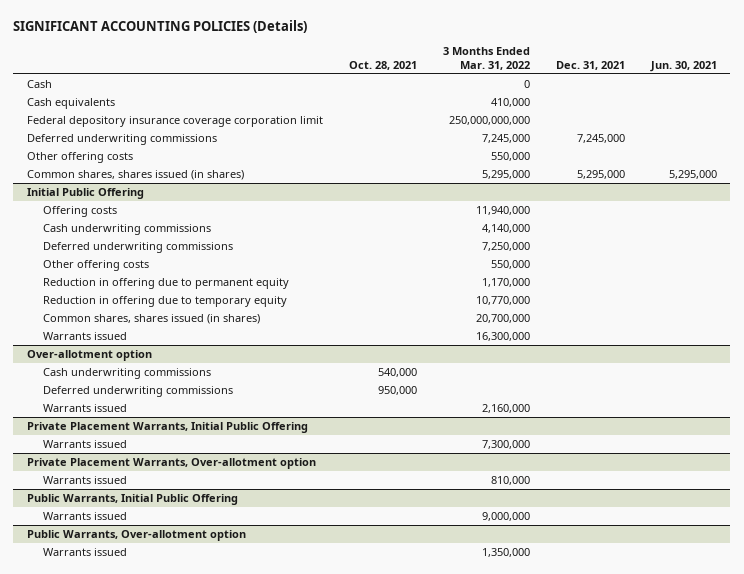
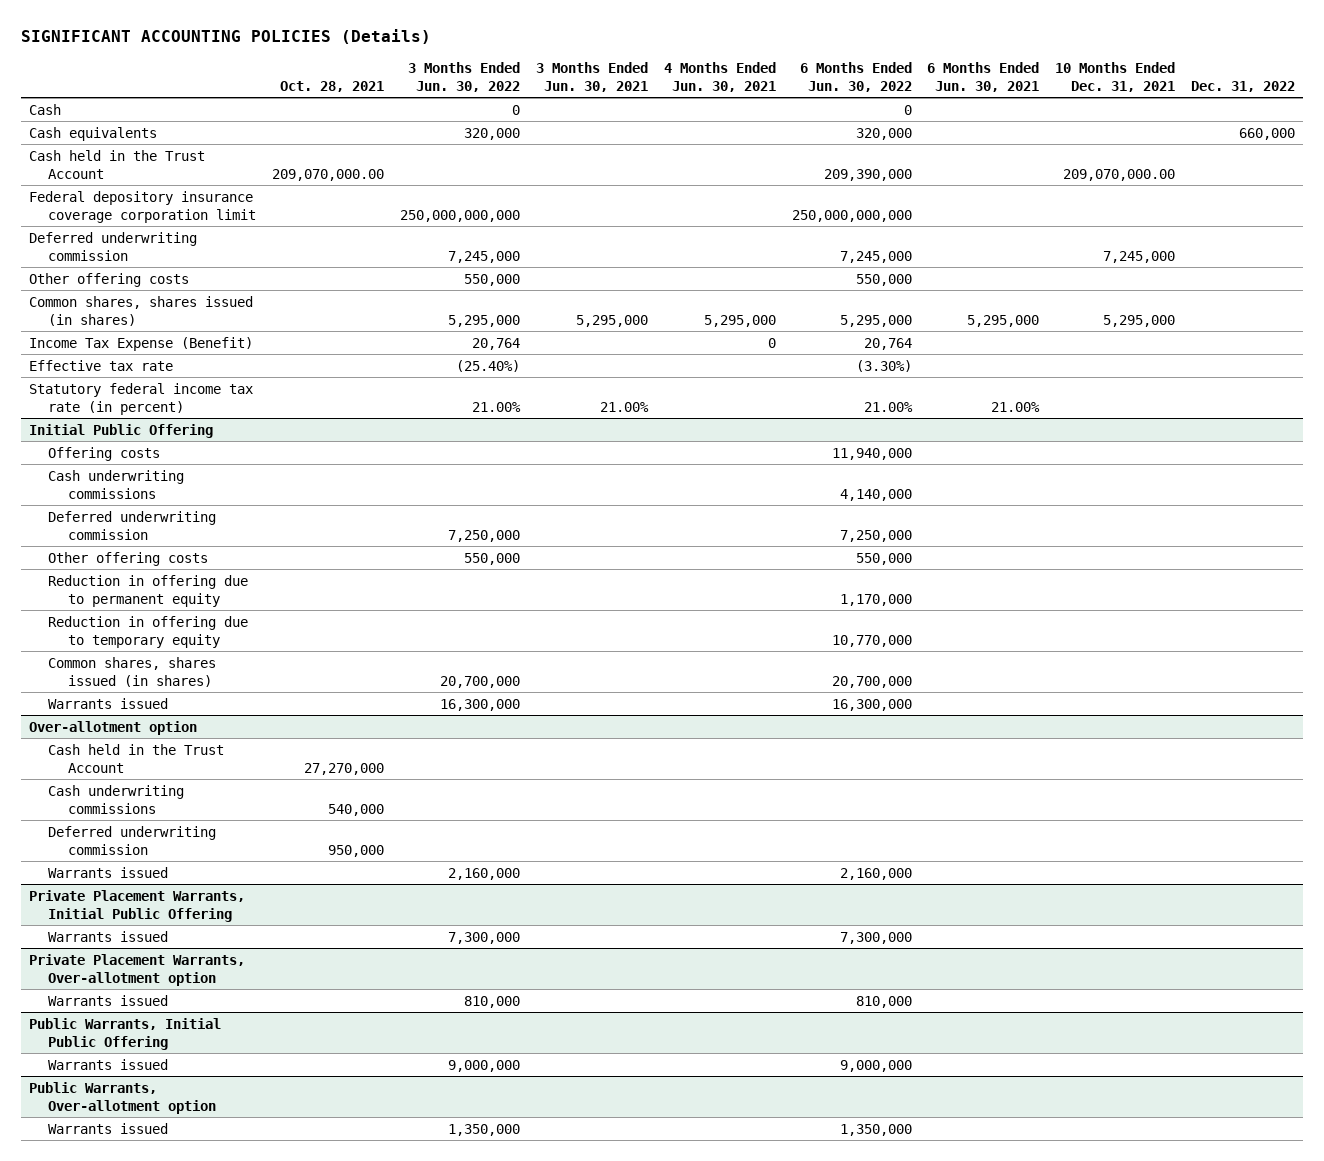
- | Oct. 28, 2021 | 3 Months Ended Mar. 31, 2022 | Dec. 31, 2021 | Jun. 30, 2021
+ | Oct. 28, 2021 | 3 Months Ended Jun. 30, 2022 | 3 Months Ended Jun. 30, 2021 | 4 Months Ended Jun. 30, 2021 | 6 Months Ended Jun. 30, 2022 | 6 Months Ended Jun. 30, 2021 | 10 Months Ended Dec. 31, 2021 | Dec. 31, 2022
+ Cash held in the Trust Account | 209,070,000.00 | | | | 209,390,000 | | 209,070,000.00 |
- Deferred underwriting commissions | | 7,245,000 | 7,245,000 |
+ Deferred underwriting commission | | 7,245,000 | | | 7,245,000 | | 7,245,000 |
+ Income Tax Expense (Benefit) | | 20,764 | | 0 | 20,764 | | |
+ Effective tax rate | | (25.40%) | | | (3.30%) | | |
+ Statutory federal income tax rate (in percent) | | 21.00% | 21.00% | | 21.00% | 21.00% | |
@ Initial Public Offering
- Deferred underwriting commissions | | 7,250,000 | |
+ Deferred underwriting commission | | 7,250,000 | | | 7,250,000 | | |
@ Over-allotment option
+ Cash held in the Trust Account | 27,270,000 | | | | | | |
- Deferred underwriting commissions | 950,000 | | |
+ Deferred underwriting commission | 950,000 | | | | | | |

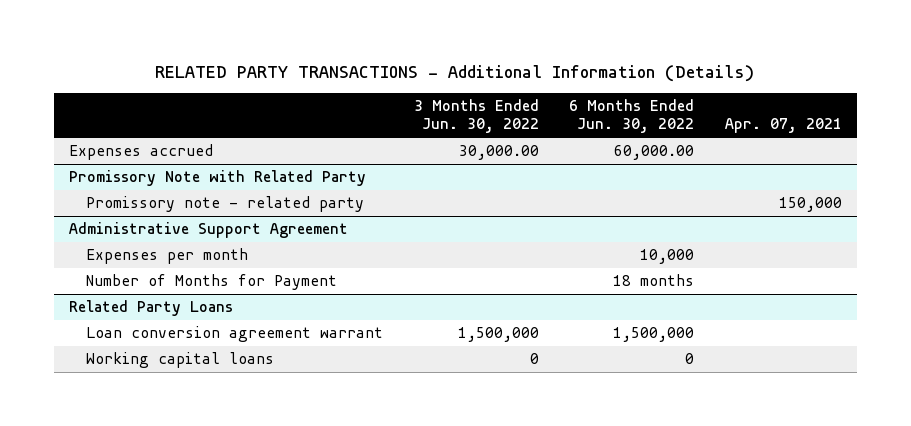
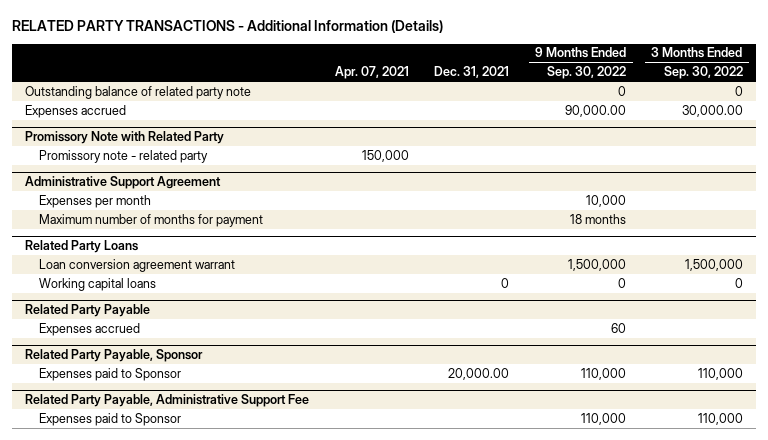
- | 3 Months Ended Jun. 30, 2022 | 6 Months Ended Jun. 30, 2022 | Apr. 07, 2021
+ | Apr. 07, 2021 | Dec. 31, 2021 | 9 Months Ended Sep. 30, 2022 | 3 Months Ended Sep. 30, 2022
+ Outstanding balance of related party note | | | 0 | 0
@ Administrative Support Agreement
- Number of Months for Payment | | 18 months |
+ Maximum number of months for payment | | | 18 months |
+ Related Party Payable
+ Expenses accrued | | | 60 |
+ Related Party Payable, Sponsor
+ Expenses paid to Sponsor | | 20,000.00 | 110,000 | 110,000
+ Related Party Payable, Administrative Support Fee
+ Expenses paid to Sponsor | | | 110,000 | 110,000

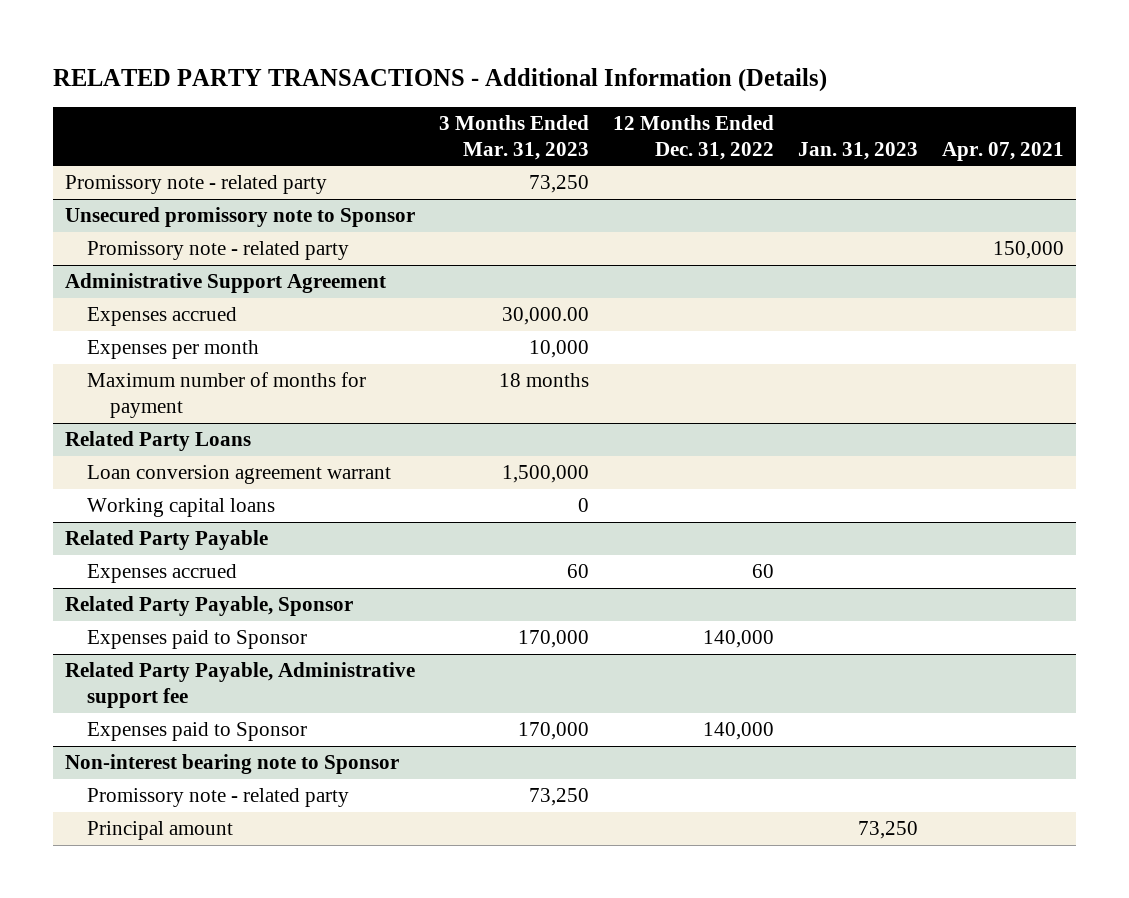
- | Apr. 07, 2021 | Dec. 31, 2021 | 9 Months Ended Sep. 30, 2022 | 3 Months Ended Sep. 30, 2022
+ | 3 Months Ended Mar. 31, 2023 | 12 Months Ended Dec. 31, 2022 | Jan. 31, 2023 | Apr. 07, 2021
- Outstanding balance of related party note | | | 0 | 0
- Expenses accrued | | | 90,000.00 | 30,000.00
- Promissory Note with Related Party
+ Promissory note - related party | 73,250 | | |
+ Unsecured promissory note to Sponsor
@ Administrative Support Agreement
+ Expenses accrued | 30,000.00 | | |
- Related Party Payable, Administrative Support Fee
+ Related Party Payable, Administrative support fee
+ Non-interest bearing note to Sponsor
+ Promissory note - related party | 73,250 | | |
+ Principal amount | | | 73,250 |

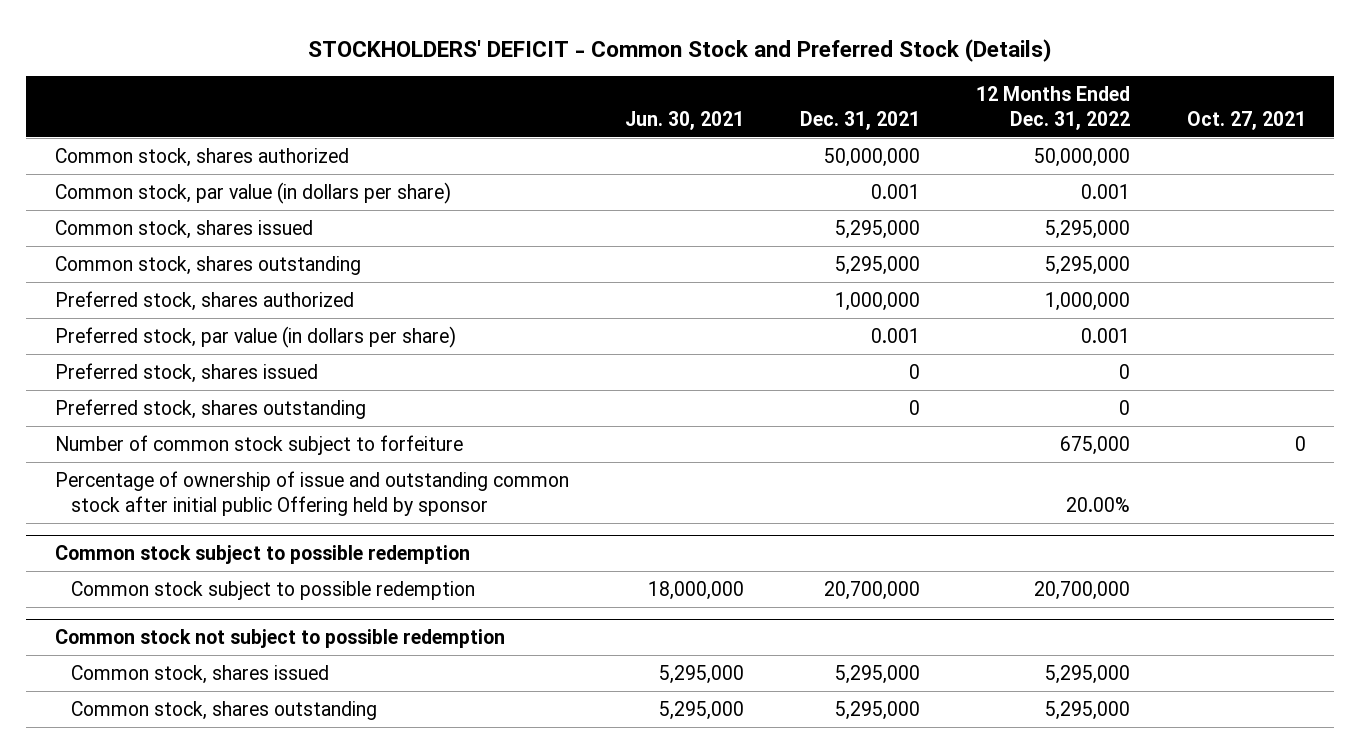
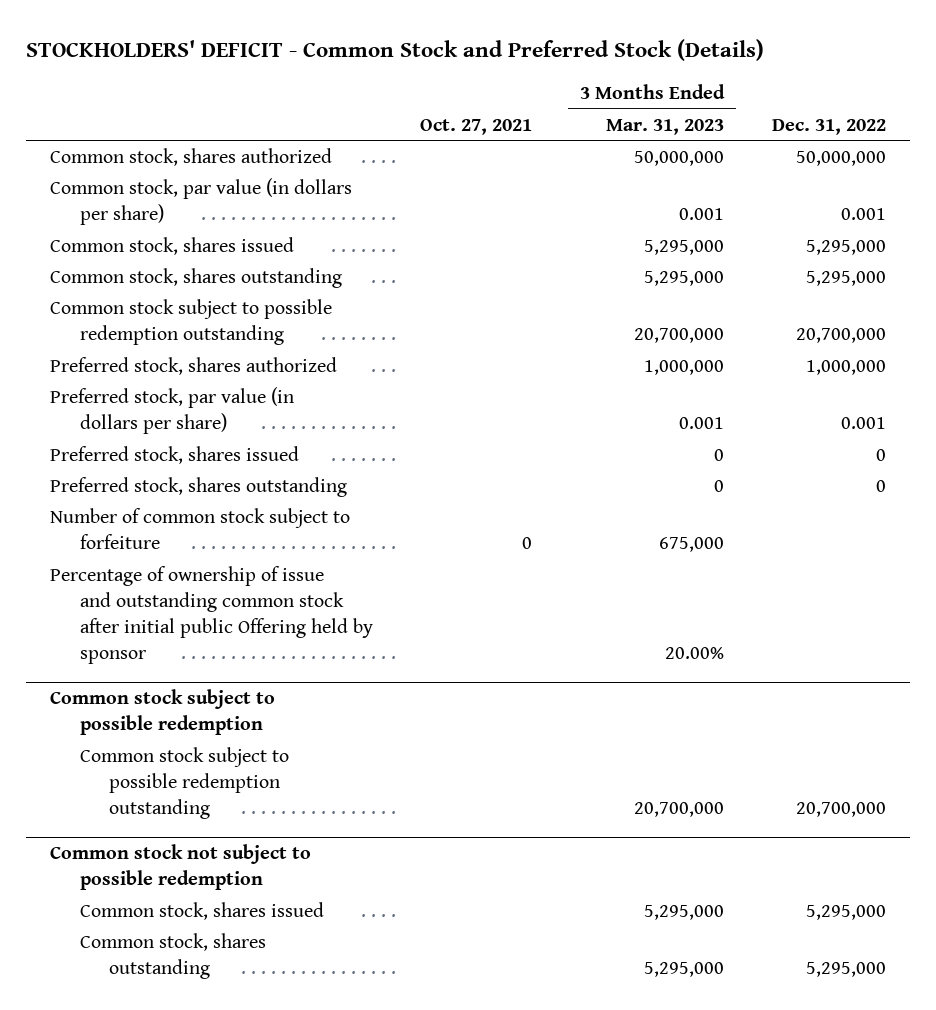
- | Jun. 30, 2021 | Dec. 31, 2021 | 12 Months Ended Dec. 31, 2022 | Oct. 27, 2021
+ | Oct. 27, 2021 | 3 Months Ended Mar. 31, 2023 | Dec. 31, 2022
+ Common stock subject to possible redemption outstanding | | 20,700,000 | 20,700,000
@ Common stock subject to possible redemption
- Common stock subject to possible redemption | 18,000,000 | 20,700,000 | 20,700,000 |
+ Common stock subject to possible redemption outstanding | | 20,700,000 | 20,700,000

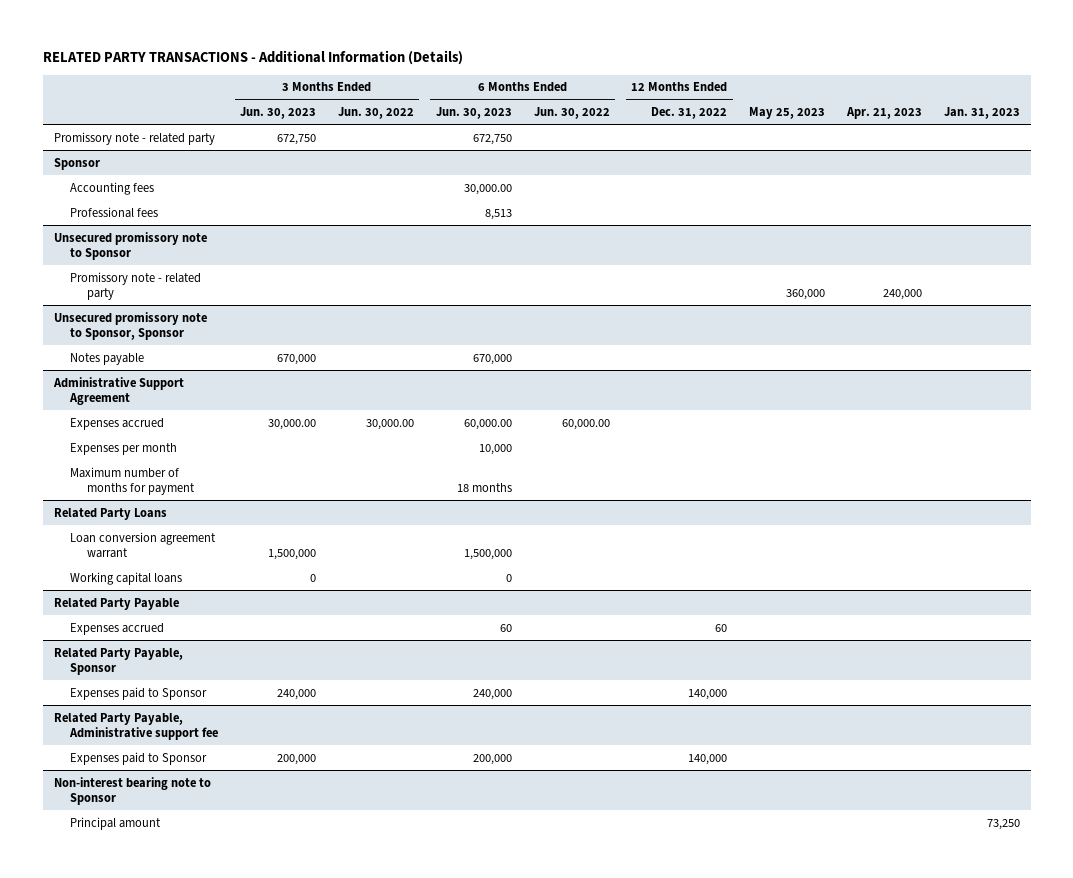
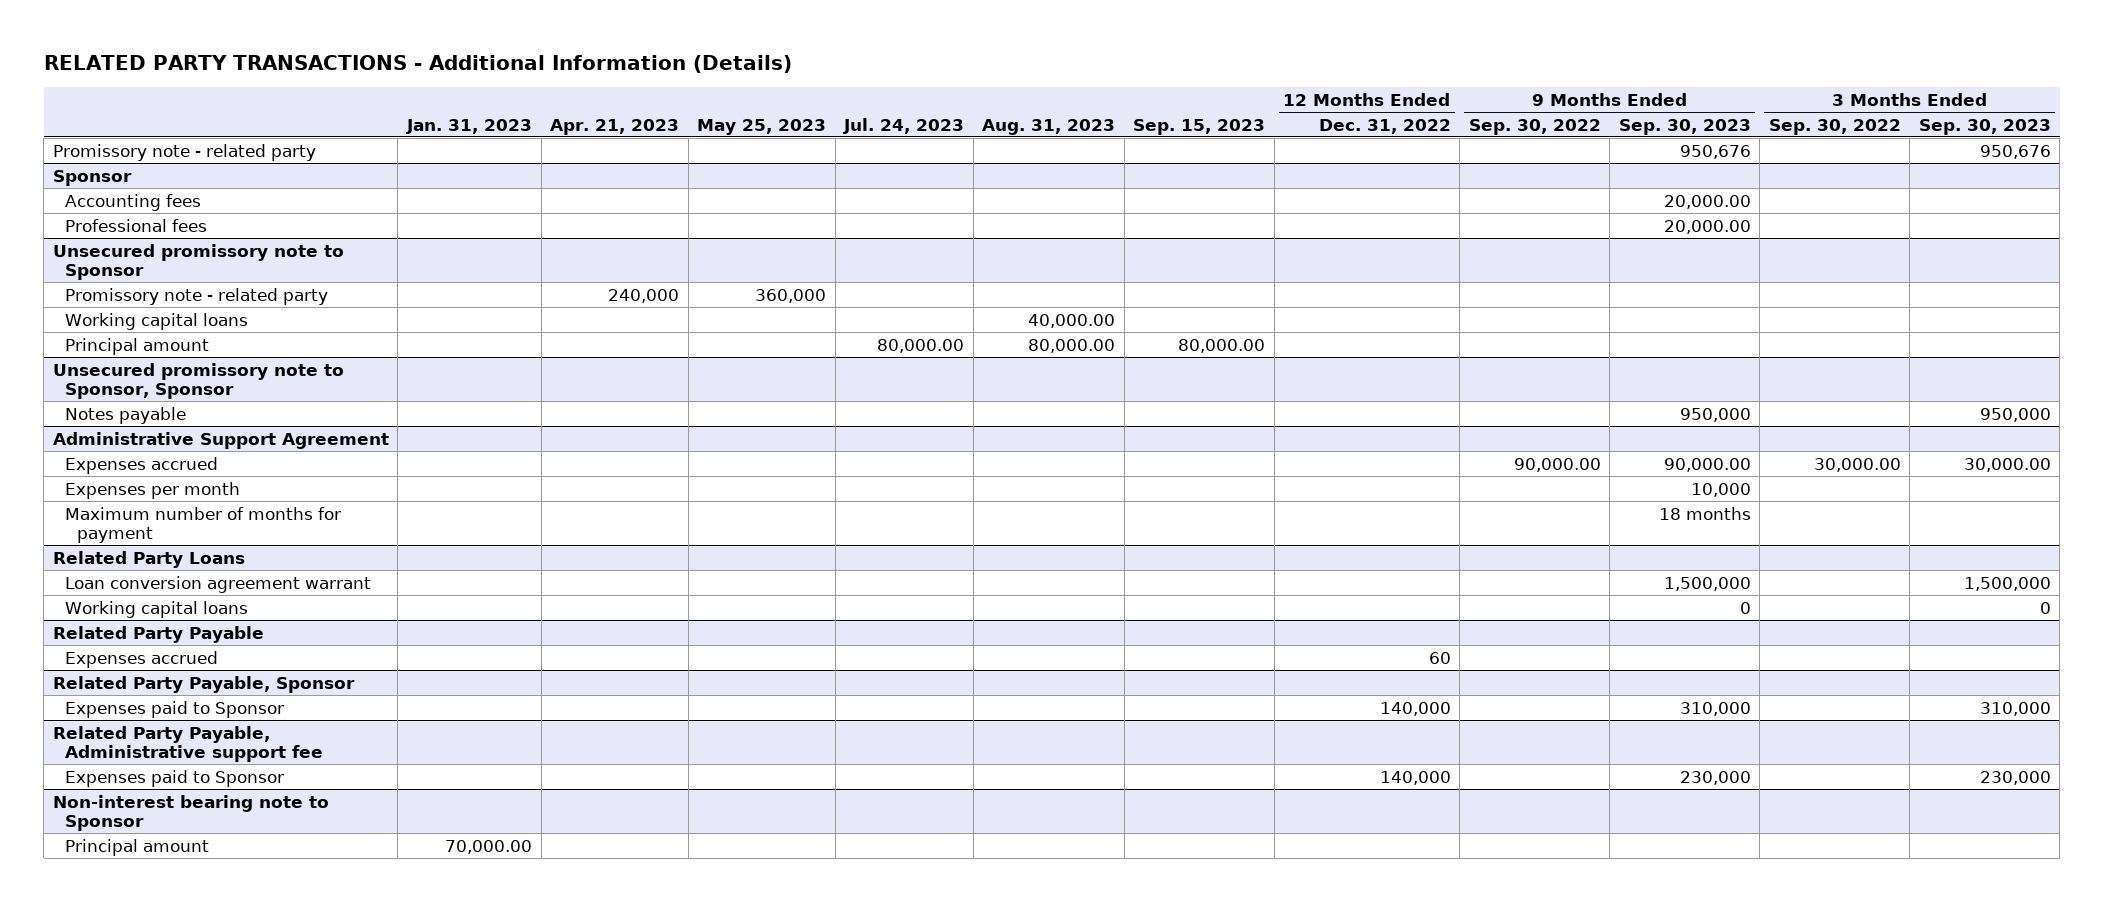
- | 3 Months Ended Jun. 30, 2023 | 3 Months Ended Jun. 30, 2022 | 6 Months Ended Jun. 30, 2023 | 6 Months Ended Jun. 30, 2022 | 12 Months Ended Dec. 31, 2022 | May 25, 2023 | Apr. 21, 2023 | Jan. 31, 2023
+ | Jan. 31, 2023 | Apr. 21, 2023 | May 25, 2023 | Jul. 24, 2023 | Aug. 31, 2023 | Sep. 15, 2023 | 12 Months Ended Dec. 31, 2022 | 9 Months Ended Sep. 30, 2022 | 9 Months Ended Sep. 30, 2023 | 3 Months Ended Sep. 30, 2022 | 3 Months Ended Sep. 30, 2023
@ Unsecured promissory note to Sponsor
+ Working capital loans | | | | | 40,000.00 | | | | | |
+ Principal amount | | | | 80,000.00 | 80,000.00 | 80,000.00 | | | | |
@ Non-interest bearing note to Sponsor
- Principal amount | | | | | | | | 73,250
+ Principal amount | 70,000.00 | | | | | | | | | |

